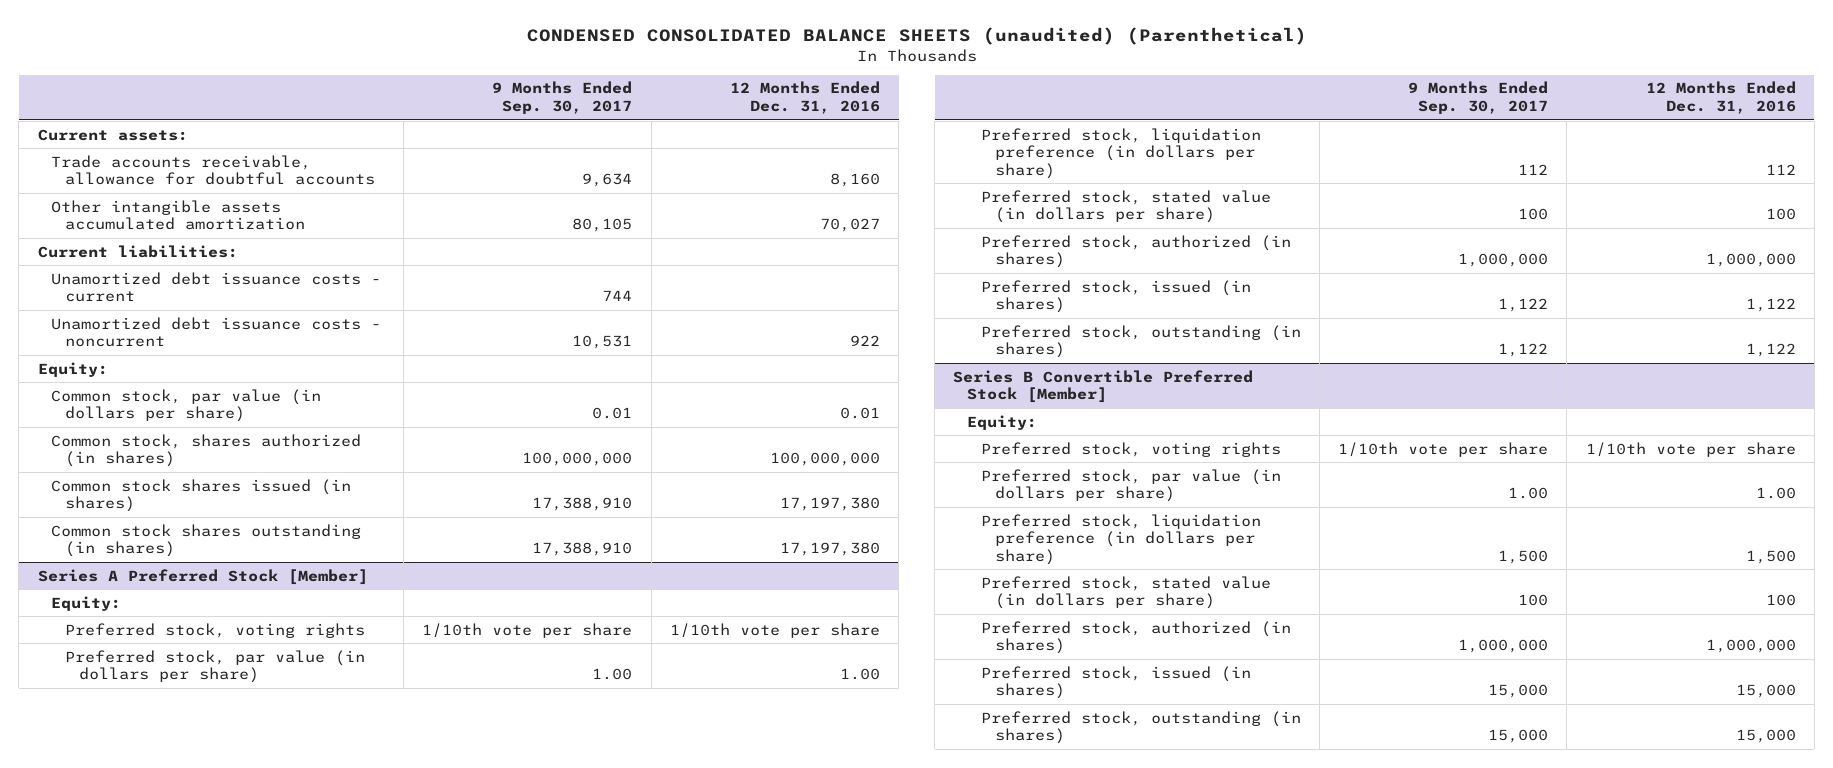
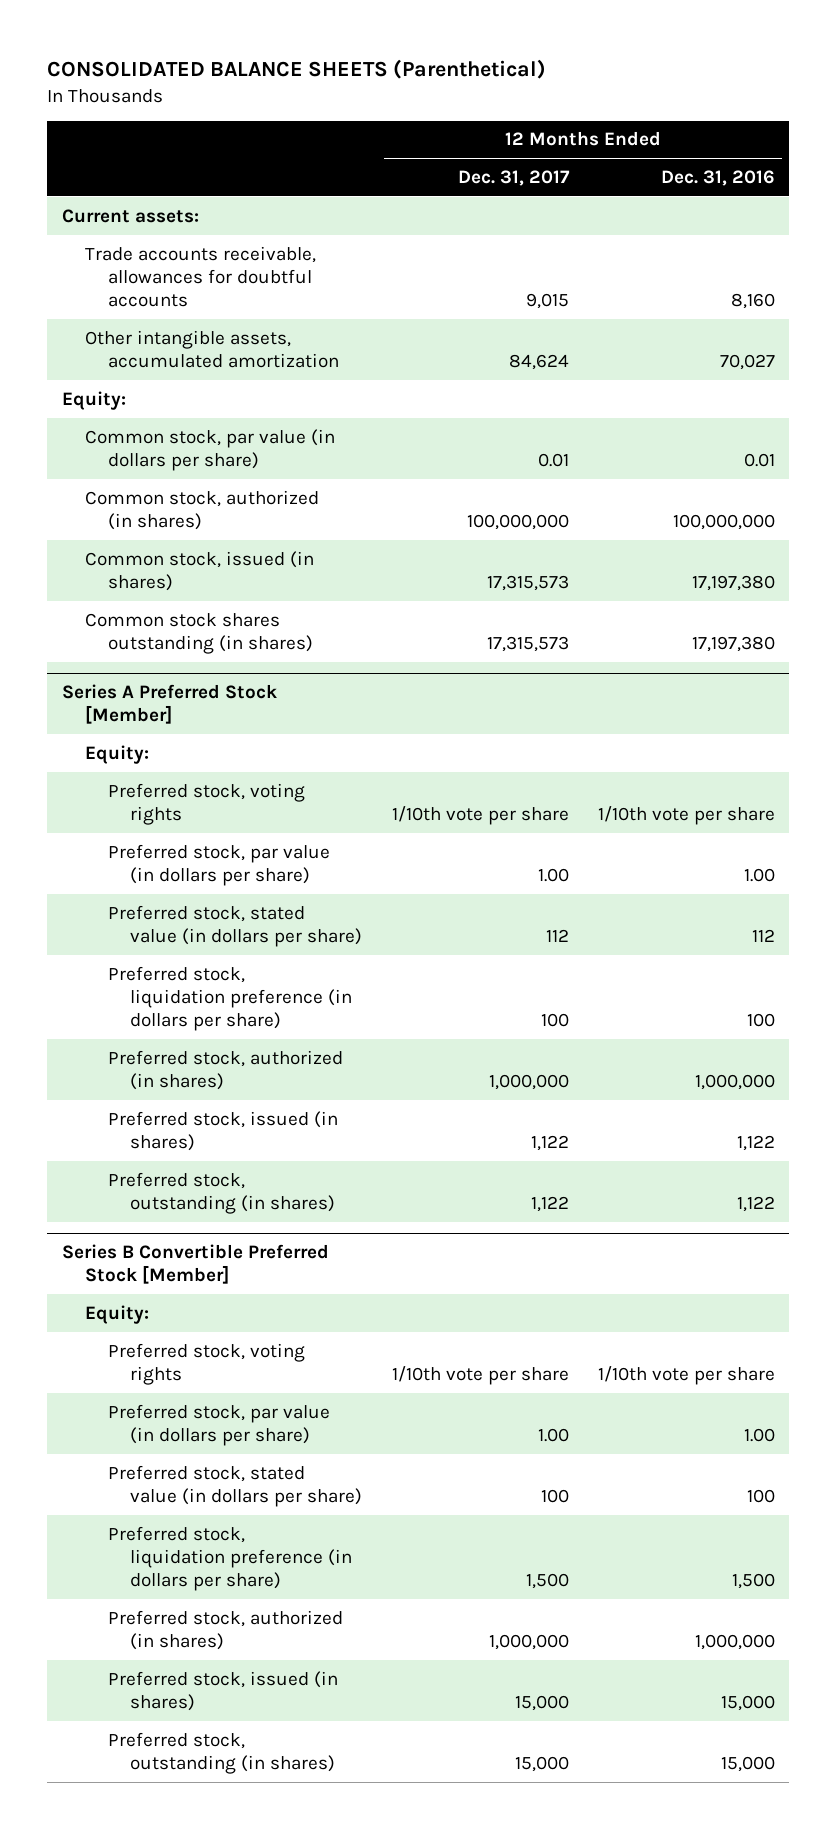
- CONDENSED CONSOLIDATED BALANCE SHEETS (unaudited) (Parenthetical)
+ CONSOLIDATED BALANCE SHEETS (Parenthetical)
- | 9 Months Ended Sep. 30, 2017 | 12 Months Ended Dec. 31, 2016
+ | 12 Months Ended Dec. 31, 2017 | 12 Months Ended Dec. 31, 2016
- Trade accounts receivable, allowance for doubtful accounts | 9,634 | 8,160
- Other intangible assets accumulated amortization | 80,105 | 70,027
- Current liabilities:
- Unamortized debt issuance costs - current | 744 |
- Unamortized debt issuance costs - noncurrent | 10,531 | 922
+ Trade accounts receivable, allowances for doubtful accounts | 9,015 | 8,160
+ Other intangible assets, accumulated amortization | 84,624 | 70,027
- Common stock, shares authorized (in shares) | 100,000,000 | 100,000,000
- Common stock shares issued (in shares) | 17,388,910 | 17,197,380
+ Common stock, authorized (in shares) | 100,000,000 | 100,000,000
+ Common stock, issued (in shares) | 17,315,573 | 17,197,380
@ Series A Preferred Stock [Member]
- Preferred stock, liquidation preference (in dollars per share) | 112 | 112
- Preferred stock, stated value (in dollars per share) | 100 | 100
+ Preferred stock, stated value (in dollars per share) | 112 | 112
+ Preferred stock, liquidation preference (in dollars per share) | 100 | 100
@ Series B Convertible Preferred Stock [Member]
moved down: Preferred stock, liquidation preference (in dollars per share) | 1,500 | 1,500

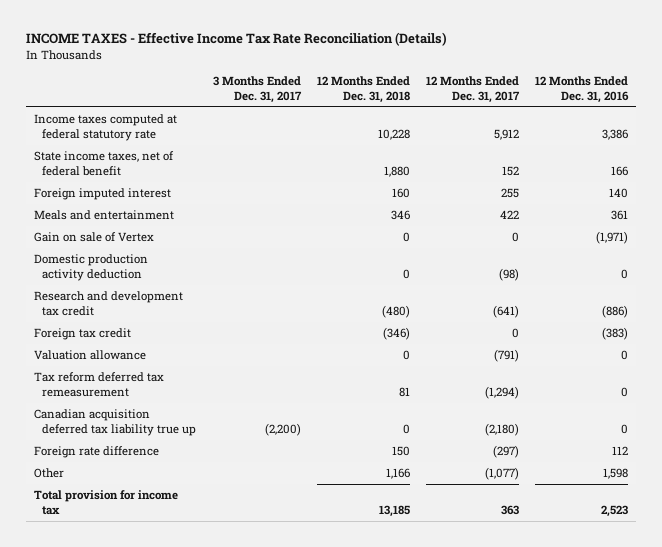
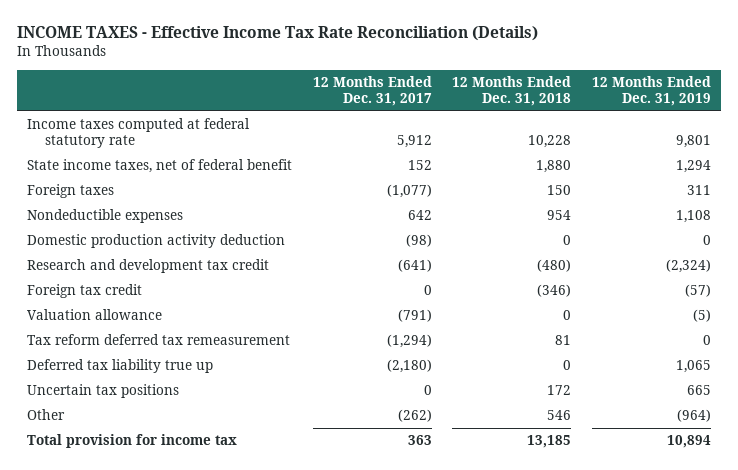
- | 3 Months Ended Dec. 31, 2017 | 12 Months Ended Dec. 31, 2018 | 12 Months Ended Dec. 31, 2017 | 12 Months Ended Dec. 31, 2016
+ | 12 Months Ended Dec. 31, 2017 | 12 Months Ended Dec. 31, 2018 | 12 Months Ended Dec. 31, 2019
- Foreign imputed interest | | 160 | 255 | 140
- Meals and entertainment | | 346 | 422 | 361
- Gain on sale of Vertex | | 0 | 0 | (1,971)
+ Foreign taxes | (1,077) | 150 | 311
+ Nondeductible expenses | 642 | 954 | 1,108
- Canadian acquisition deferred tax liability true up | (2,200) | 0 | (2,180) | 0
- Foreign rate difference | | 150 | (297) | 112
- Other | | 1,166 | (1,077) | 1,598
+ Deferred tax liability true up | (2,180) | 0 | 1,065
+ Uncertain tax positions | 0 | 172 | 665
+ Other | (262) | 546 | (964)

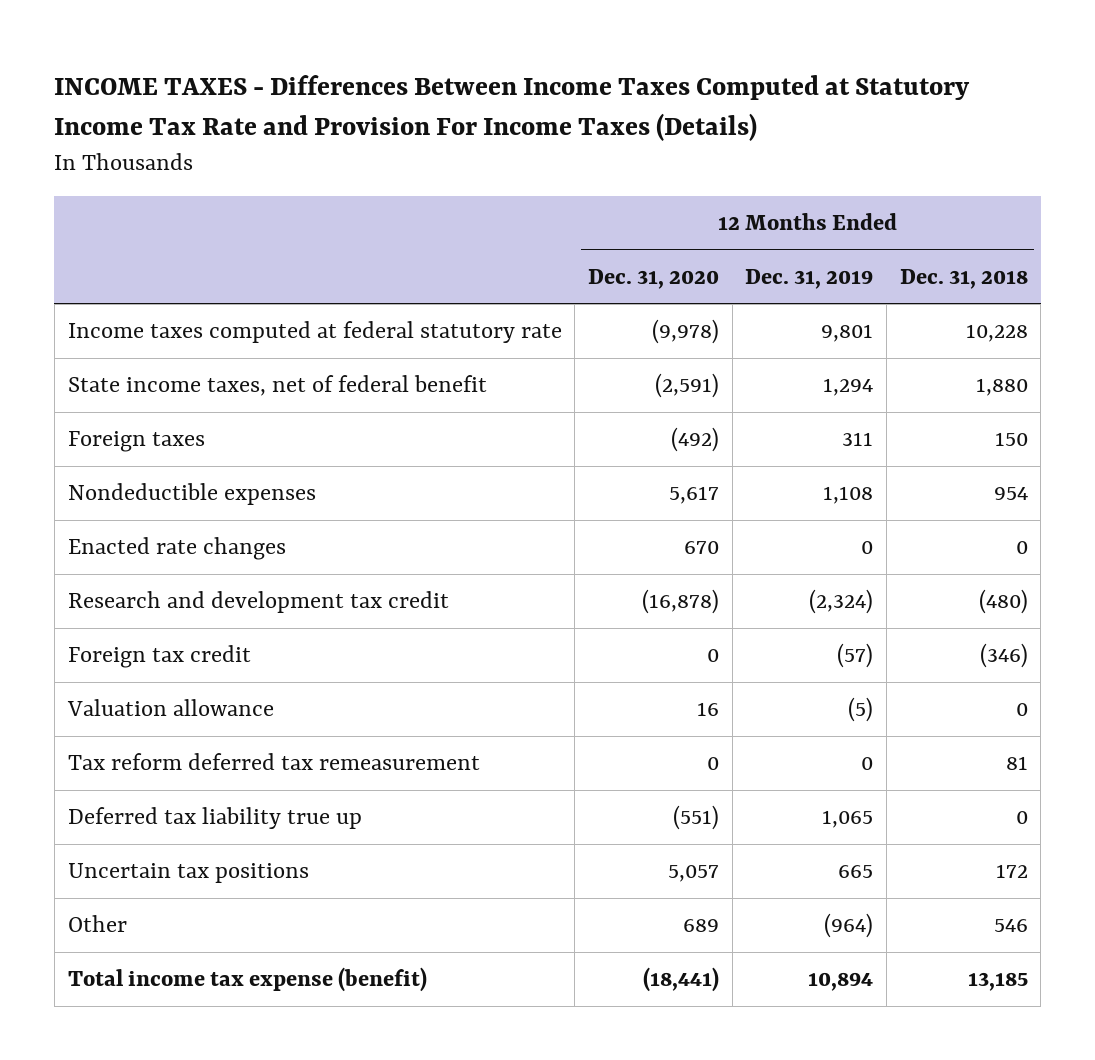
- INCOME TAXES - Effective Income Tax Rate Reconciliation (Details)
+ INCOME TAXES - Differences Between Income Taxes Computed at Statutory Income Tax Rate and Provision For Income Taxes (Details)
- | 12 Months Ended Dec. 31, 2017 | 12 Months Ended Dec. 31, 2018 | 12 Months Ended Dec. 31, 2019
+ | 12 Months Ended Dec. 31, 2020 | 12 Months Ended Dec. 31, 2019 | 12 Months Ended Dec. 31, 2018
- Domestic production activity deduction | (98) | 0 | 0
+ Enacted rate changes | 670 | 0 | 0
- Total provision for income tax | 363 | 13,185 | 10,894
+ Total income tax expense (benefit) | (18,441) | 10,894 | 13,185

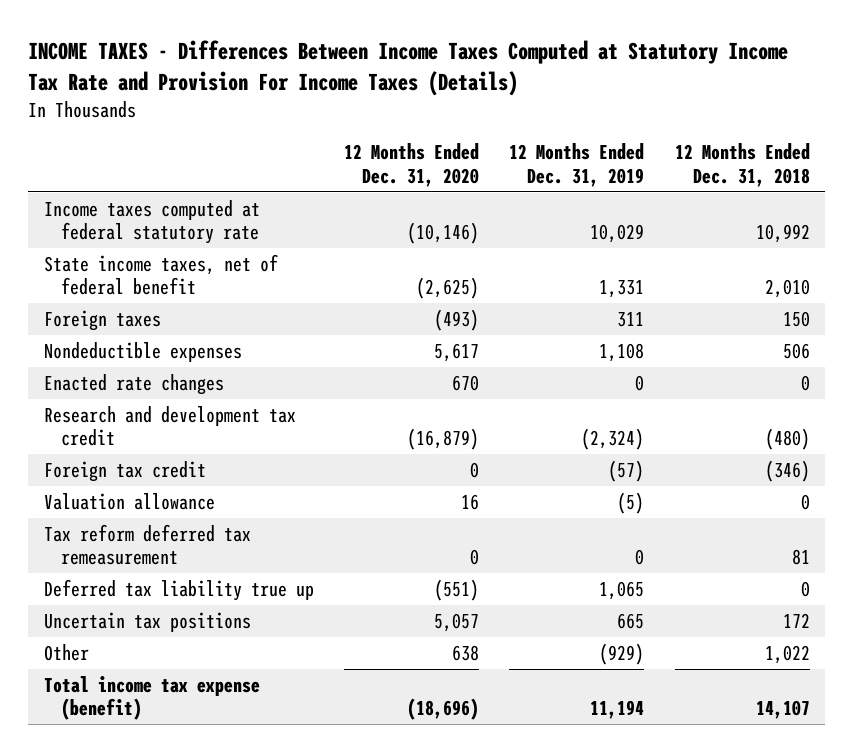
- Income taxes computed at federal statutory rate | (9,978) | 9,801 | 10,228
- State income taxes, net of federal benefit | (2,591) | 1,294 | 1,880
- Foreign taxes | (492) | 311 | 150
- Nondeductible expenses | 5,617 | 1,108 | 954
+ Income taxes computed at federal statutory rate | (10,146) | 10,029 | 10,992
+ State income taxes, net of federal benefit | (2,625) | 1,331 | 2,010
+ Foreign taxes | (493) | 311 | 150
+ Nondeductible expenses | 5,617 | 1,108 | 506
- Research and development tax credit | (16,878) | (2,324) | (480)
+ Research and development tax credit | (16,879) | (2,324) | (480)
- Other | 689 | (964) | 546
- Total income tax expense (benefit) | (18,441) | 10,894 | 13,185
+ Other | 638 | (929) | 1,022
+ Total income tax expense (benefit) | (18,696) | 11,194 | 14,107

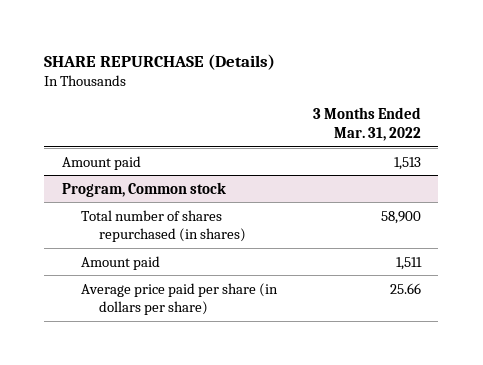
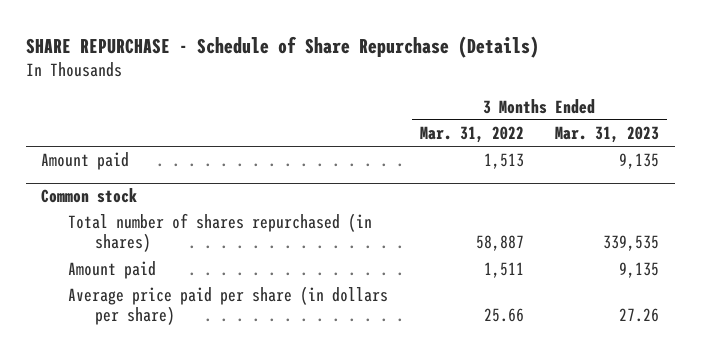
- SHARE REPURCHASE (Details)
+ SHARE REPURCHASE - Schedule of Share Repurchase (Details)
- | 3 Months Ended Mar. 31, 2022
+ | 3 Months Ended Mar. 31, 2022 | 3 Months Ended Mar. 31, 2023
- Program, Common stock
- Total number of shares repurchased (in shares) | 58,900
+ Common stock
+ Total number of shares repurchased (in shares) | 58,887 | 339,535

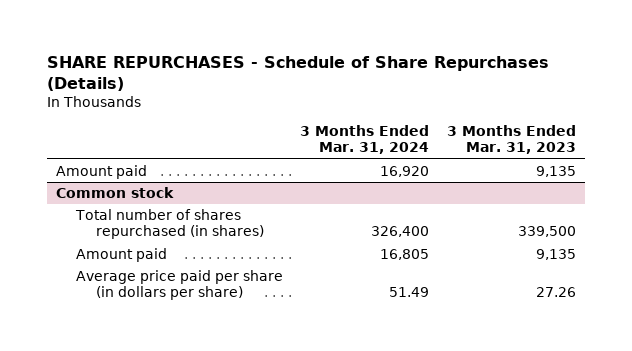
- SHARE REPURCHASE - Schedule of Share Repurchase (Details)
+ SHARE REPURCHASES - Schedule of Share Repurchases (Details)
- | 3 Months Ended Mar. 31, 2022 | 3 Months Ended Mar. 31, 2023
+ | 3 Months Ended Mar. 31, 2024 | 3 Months Ended Mar. 31, 2023
@ Common stock
- Total number of shares repurchased (in shares) | 58,887 | 339,535
+ Total number of shares repurchased (in shares) | 326,400 | 339,500

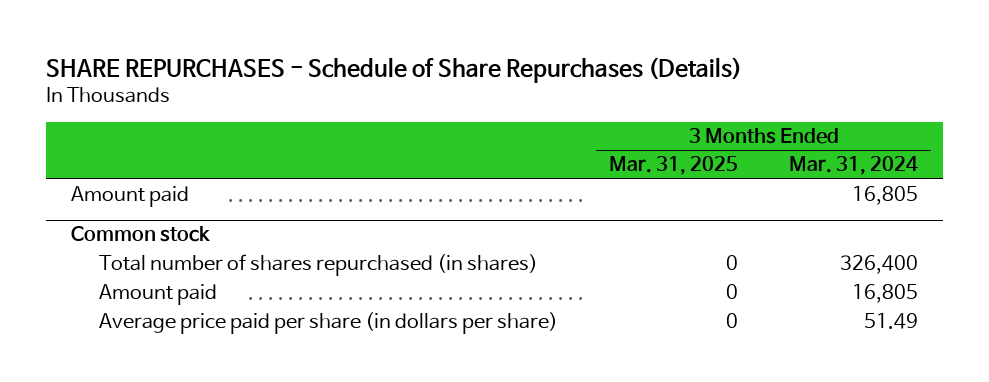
- | 3 Months Ended Mar. 31, 2024 | 3 Months Ended Mar. 31, 2023
+ | 3 Months Ended Mar. 31, 2025 | 3 Months Ended Mar. 31, 2024
- Amount paid | 16,920 | 9,135
+ Amount paid | | 16,805

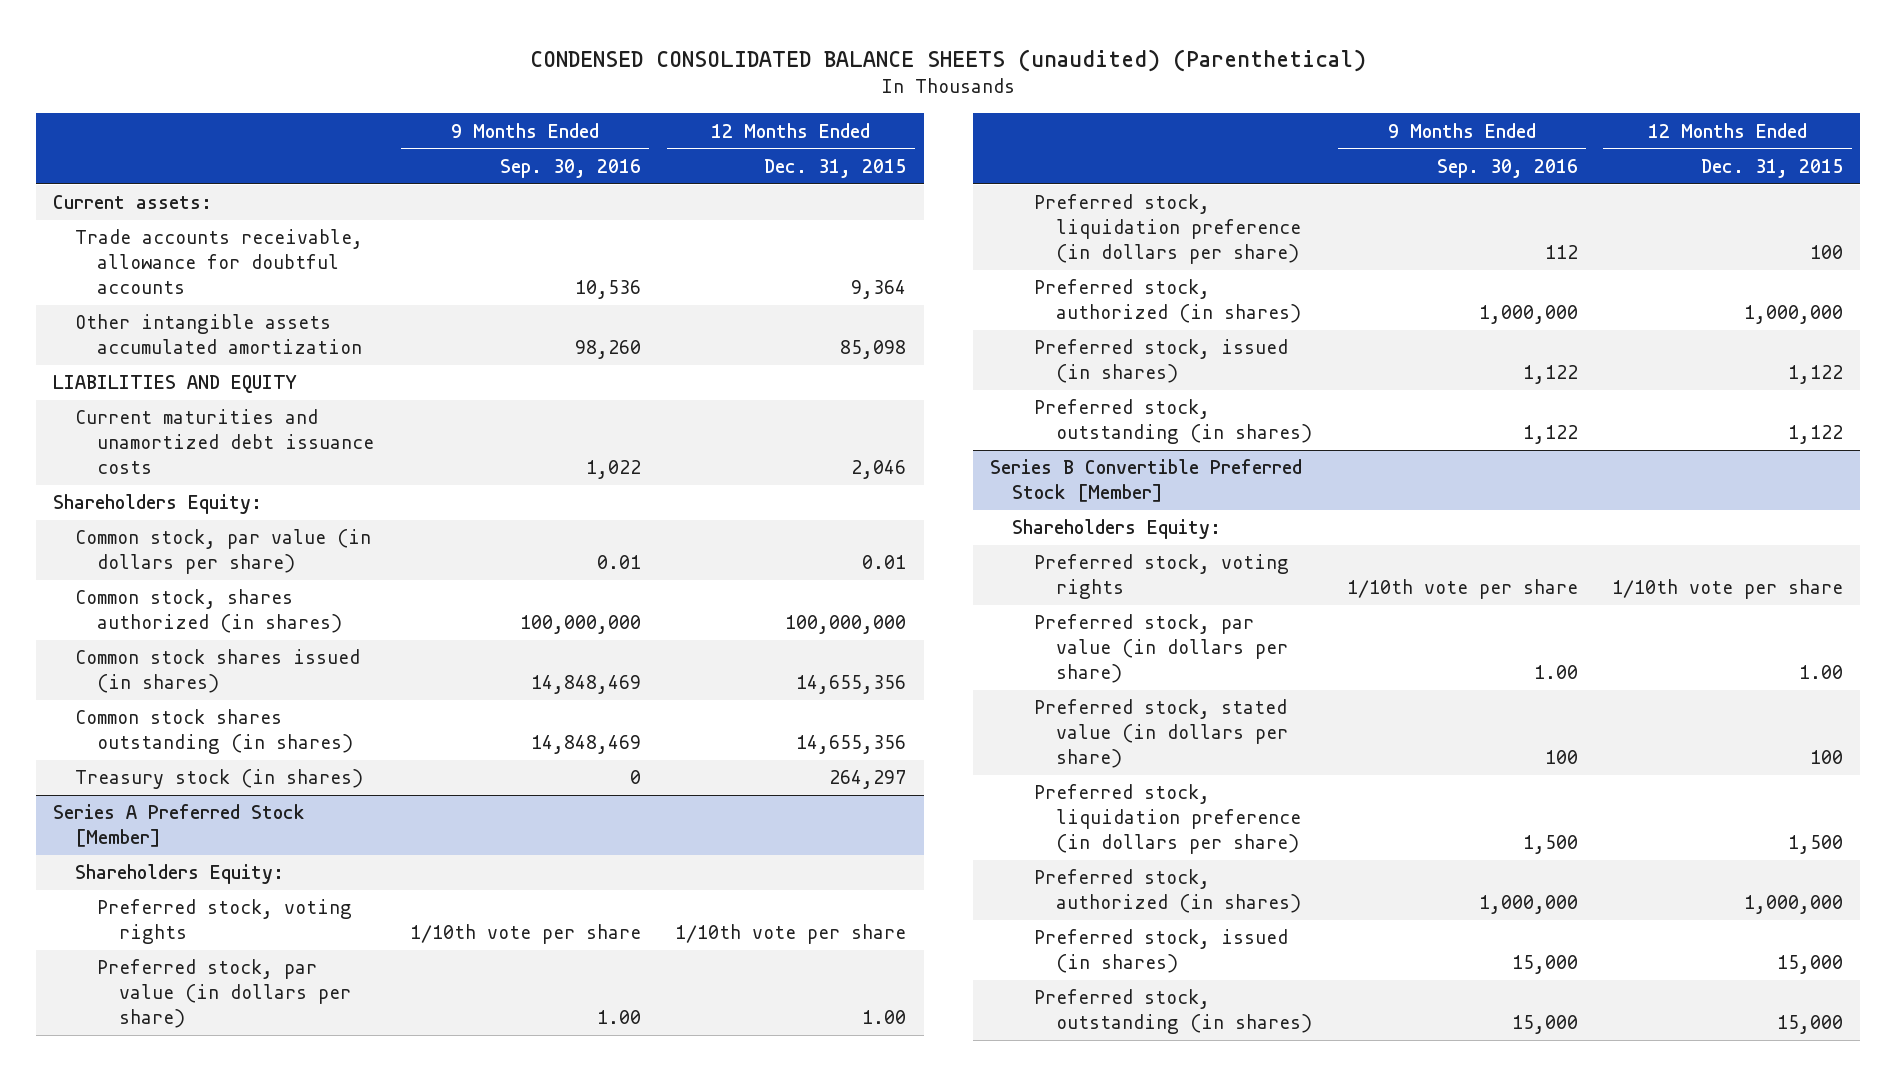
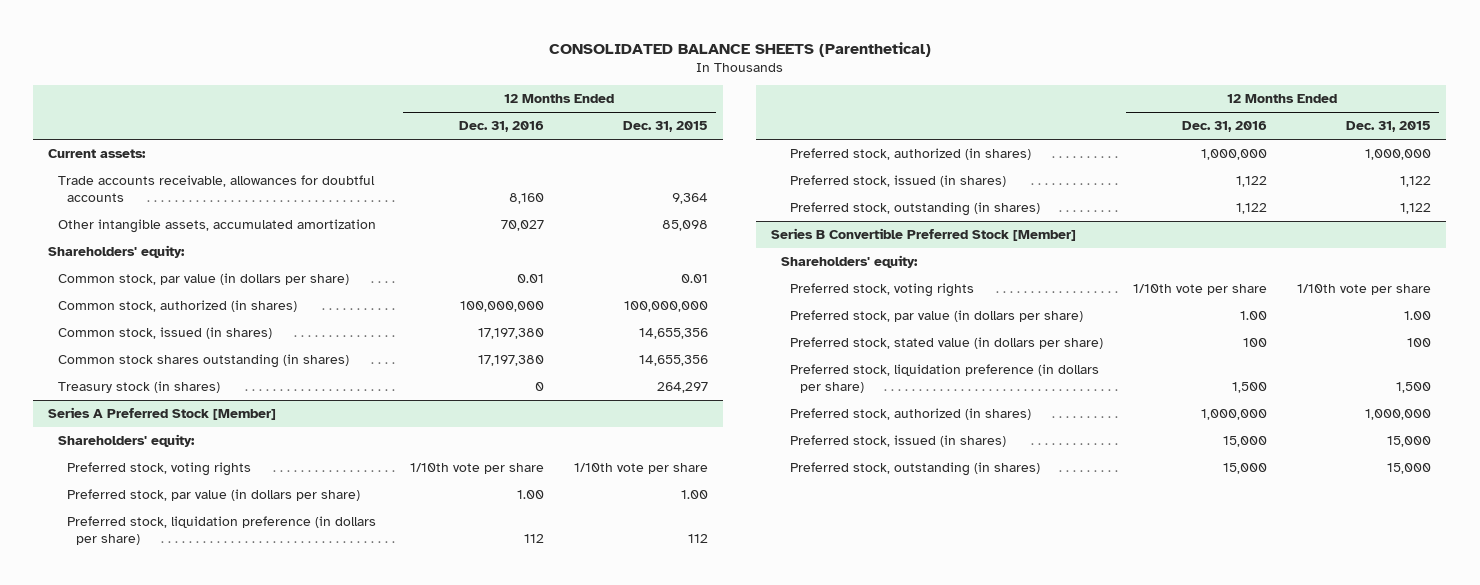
- CONDENSED CONSOLIDATED BALANCE SHEETS (unaudited) (Parenthetical)
+ CONSOLIDATED BALANCE SHEETS (Parenthetical)
- | 9 Months Ended Sep. 30, 2016 | 12 Months Ended Dec. 31, 2015
+ | 12 Months Ended Dec. 31, 2016 | 12 Months Ended Dec. 31, 2015
- Trade accounts receivable, allowance for doubtful accounts | 10,536 | 9,364
- Other intangible assets accumulated amortization | 98,260 | 85,098
- LIABILITIES AND EQUITY
- Current maturities and unamortized debt issuance costs | 1,022 | 2,046
- Shareholders Equity:
+ Trade accounts receivable, allowances for doubtful accounts | 8,160 | 9,364
+ Other intangible assets, accumulated amortization | 70,027 | 85,098
+ Shareholders' equity:
- Common stock, shares authorized (in shares) | 100,000,000 | 100,000,000
- Common stock shares issued (in shares) | 14,848,469 | 14,655,356
+ Common stock, authorized (in shares) | 100,000,000 | 100,000,000
+ Common stock, issued (in shares) | 17,197,380 | 14,655,356
@ Series A Preferred Stock [Member]
- Shareholders Equity:
+ Shareholders' equity:
- Preferred stock, liquidation preference (in dollars per share) | 112 | 100
+ Preferred stock, liquidation preference (in dollars per share) | 112 | 112
@ Series B Convertible Preferred Stock [Member]
- Shareholders Equity:
+ Shareholders' equity:

